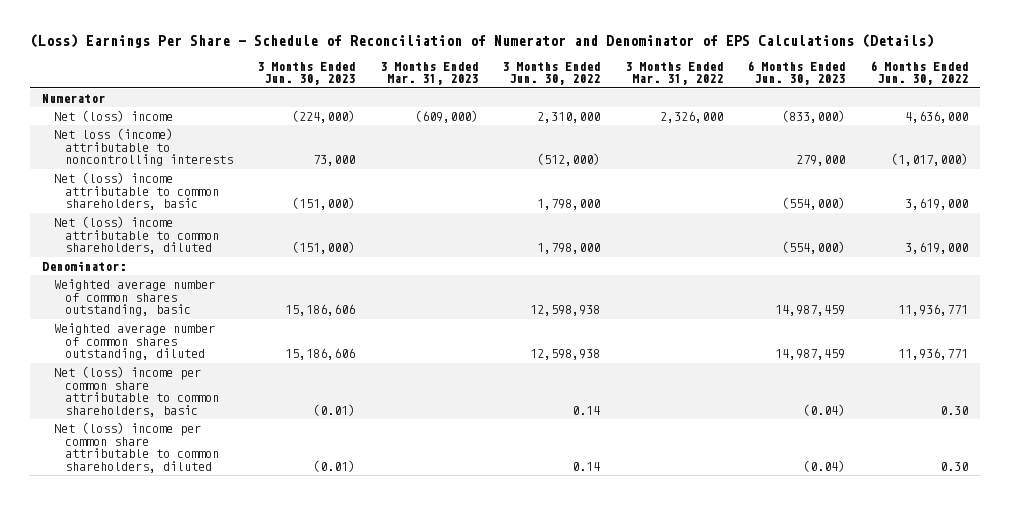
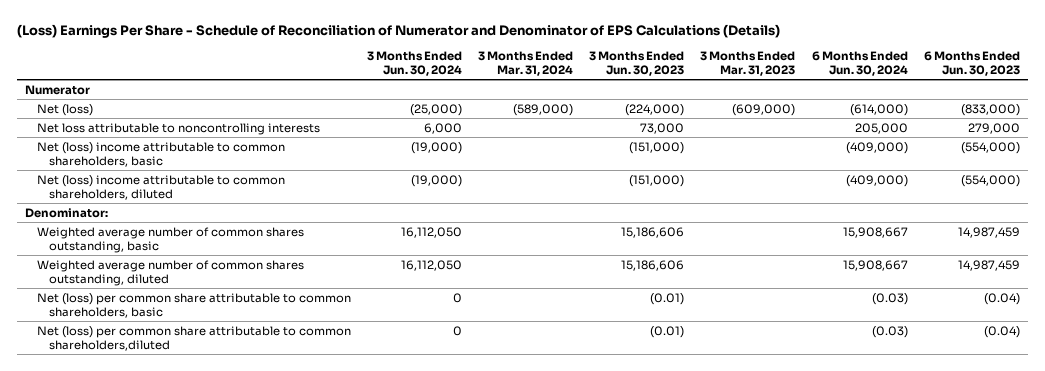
- | 3 Months Ended Jun. 30, 2023 | 3 Months Ended Mar. 31, 2023 | 3 Months Ended Jun. 30, 2022 | 3 Months Ended Mar. 31, 2022 | 6 Months Ended Jun. 30, 2023 | 6 Months Ended Jun. 30, 2022
+ | 3 Months Ended Jun. 30, 2024 | 3 Months Ended Mar. 31, 2024 | 3 Months Ended Jun. 30, 2023 | 3 Months Ended Mar. 31, 2023 | 6 Months Ended Jun. 30, 2024 | 6 Months Ended Jun. 30, 2023
- Net (loss) income | (224,000) | (609,000) | 2,310,000 | 2,326,000 | (833,000) | 4,636,000
- Net loss (income) attributable to noncontrolling interests | 73,000 | | (512,000) | | 279,000 | (1,017,000)
+ Net (loss) | (25,000) | (589,000) | (224,000) | (609,000) | (614,000) | (833,000)
+ Net loss attributable to noncontrolling interests | 6,000 | | 73,000 | | 205,000 | 279,000
- Net (loss) income per common share attributable to common shareholders, basic | (0.01) | | 0.14 | | (0.04) | 0.30
- Net (loss) income per common share attributable to common shareholders, diluted | (0.01) | | 0.14 | | (0.04) | 0.30
+ Net (loss) per common share attributable to common shareholders, basic | 0 | | (0.01) | | (0.03) | (0.04)
+ Net (loss) per common share attributable to common shareholders,diluted | 0 | | (0.01) | | (0.03) | (0.04)

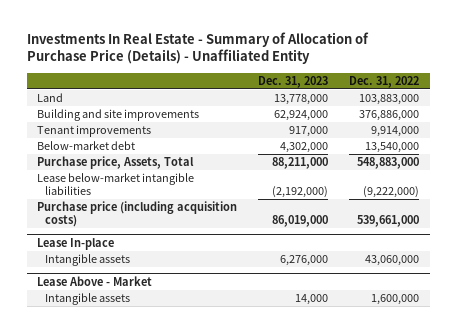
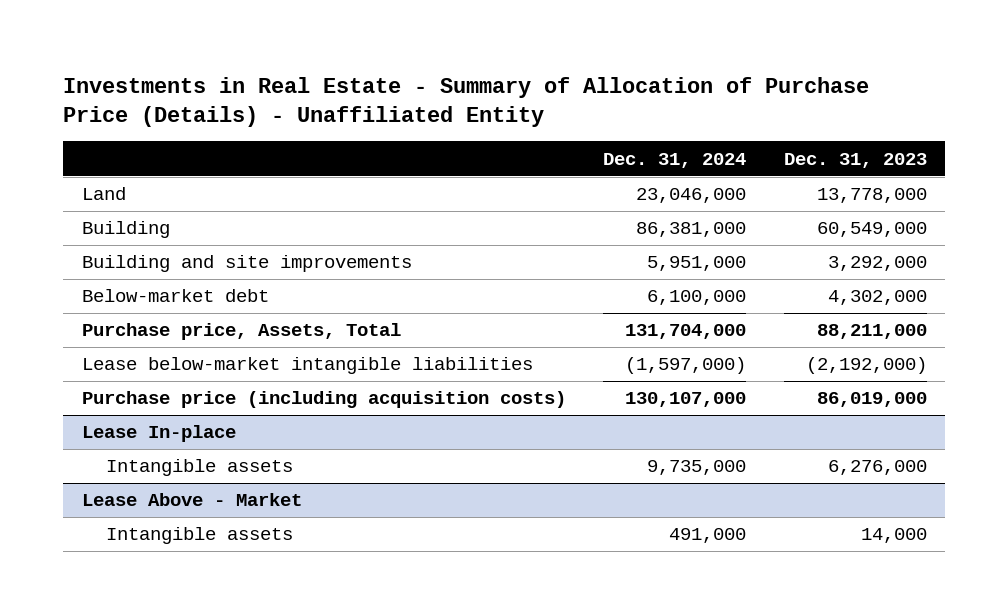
- Investments In Real Estate - Summary of Allocation of Purchase Price (Details) - Unaffiliated Entity
+ Investments in Real Estate - Summary of Allocation of Purchase Price (Details) - Unaffiliated Entity
- | Dec. 31, 2023 | Dec. 31, 2022
+ | Dec. 31, 2024 | Dec. 31, 2023
- Building and site improvements | 62,924,000 | 376,886,000
- Tenant improvements | 917,000 | 9,914,000
+ Building | 86,381,000 | 60,549,000
+ Building and site improvements | 5,951,000 | 3,292,000

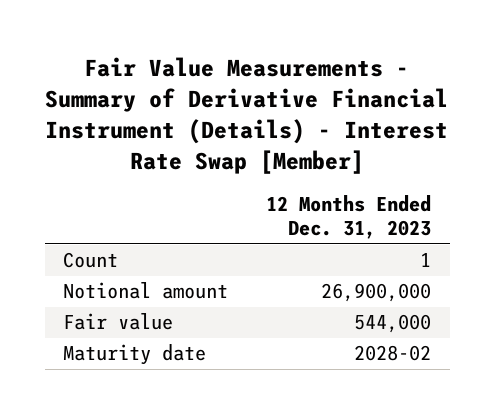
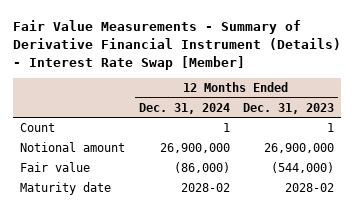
- | 12 Months Ended Dec. 31, 2023
+ | 12 Months Ended Dec. 31, 2024 | 12 Months Ended Dec. 31, 2023
- Fair value | 544,000
+ Fair value | (86,000) | (544,000)

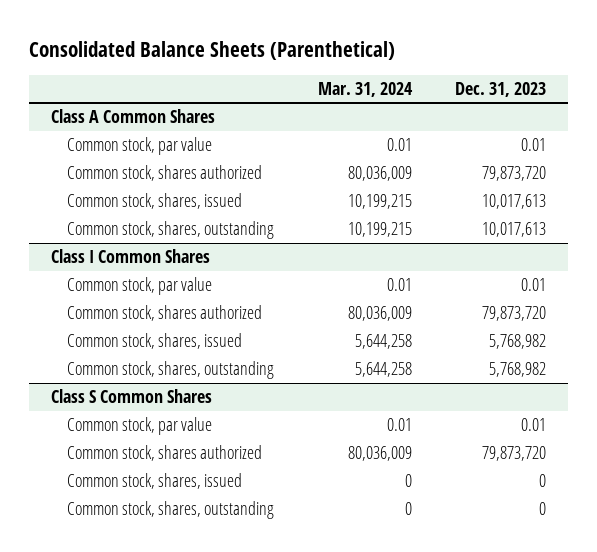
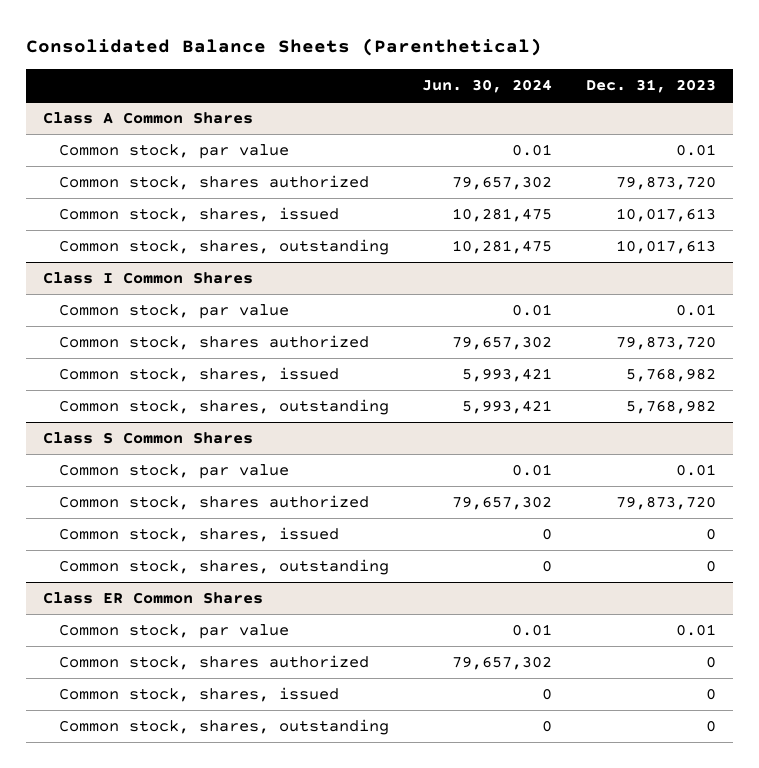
- | Mar. 31, 2024 | Dec. 31, 2023
+ | Jun. 30, 2024 | Dec. 31, 2023
+ Class ER Common Shares
+ Common stock, par value | 0.01 | 0.01
+ Common stock, shares authorized | 79,657,302 | 0
+ Common stock, shares, issued | 0 | 0
+ Common stock, shares, outstanding | 0 | 0

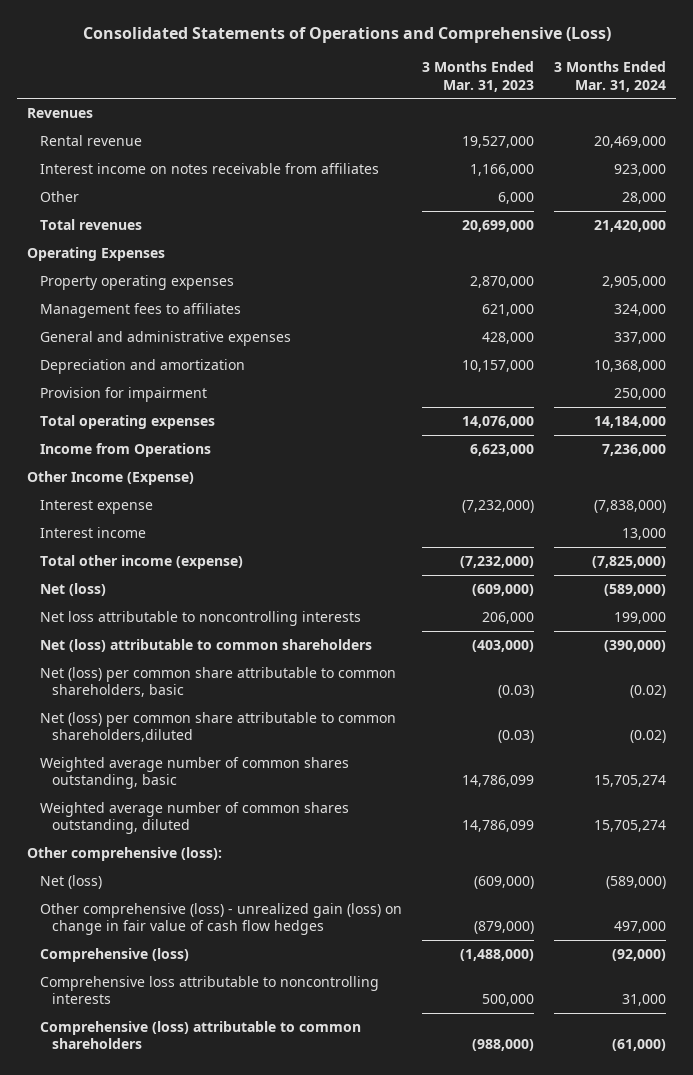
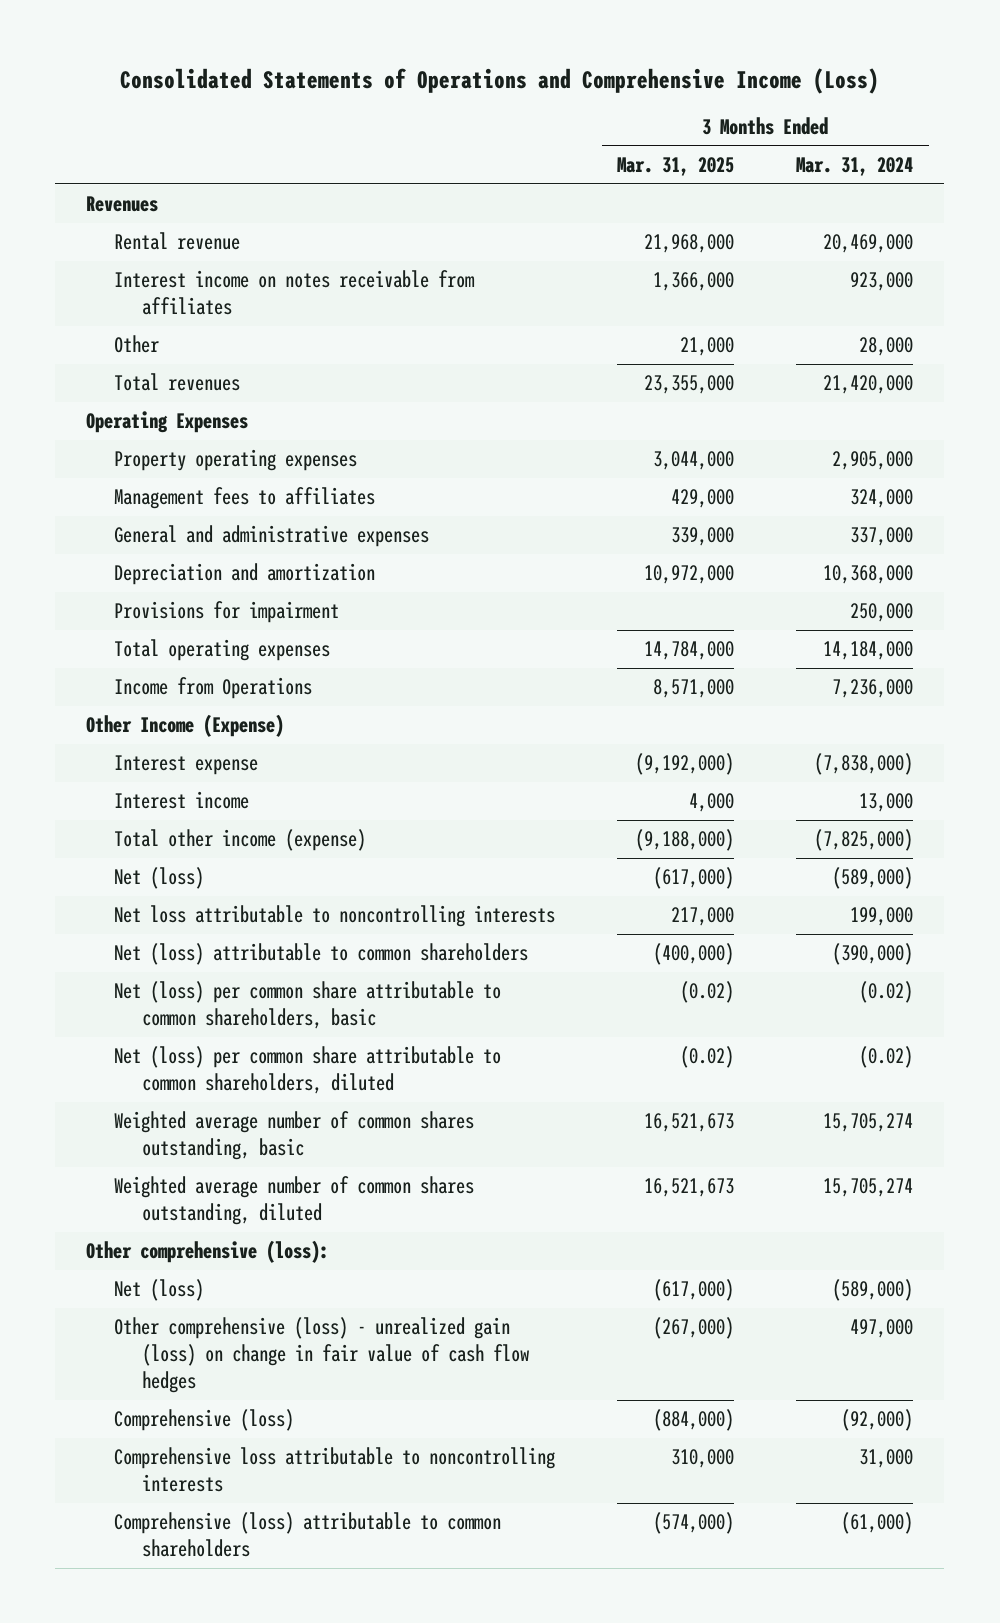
- Consolidated Statements of Operations and Comprehensive (Loss)
+ Consolidated Statements of Operations and Comprehensive Income (Loss)
- | 3 Months Ended Mar. 31, 2023 | 3 Months Ended Mar. 31, 2024
+ | 3 Months Ended Mar. 31, 2025 | 3 Months Ended Mar. 31, 2024
- Provision for impairment | | 250,000
+ Provisions for impairment | | 250,000
- Net (loss) per common share attributable to common shareholders,diluted | (0.03) | (0.02)
+ Net (loss) per common share attributable to common shareholders, diluted | (0.02) | (0.02)

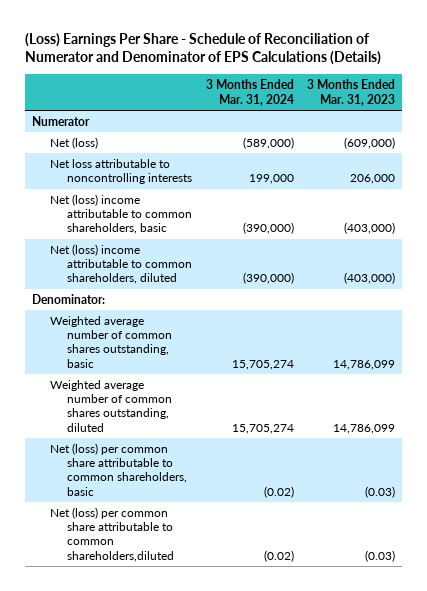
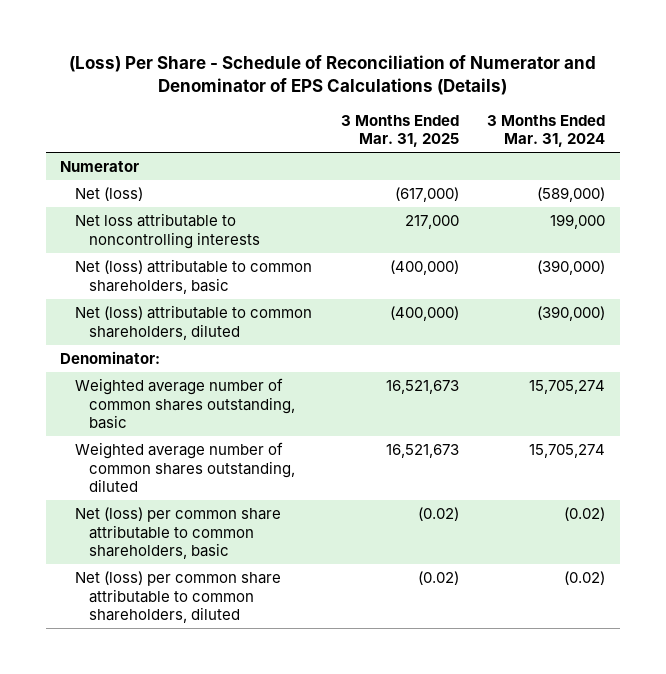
- (Loss) Earnings Per Share - Schedule of Reconciliation of Numerator and Denominator of EPS Calculations (Details)
+ (Loss) Per Share - Schedule of Reconciliation of Numerator and Denominator of EPS Calculations (Details)
- | 3 Months Ended Mar. 31, 2024 | 3 Months Ended Mar. 31, 2023
+ | 3 Months Ended Mar. 31, 2025 | 3 Months Ended Mar. 31, 2024
- Net (loss) income attributable to common shareholders, basic | (390,000) | (403,000)
- Net (loss) income attributable to common shareholders, diluted | (390,000) | (403,000)
+ Net (loss) attributable to common shareholders, basic | (400,000) | (390,000)
+ Net (loss) attributable to common shareholders, diluted | (400,000) | (390,000)
- Net (loss) per common share attributable to common shareholders,diluted | (0.02) | (0.03)
+ Net (loss) per common share attributable to common shareholders, diluted | (0.02) | (0.02)

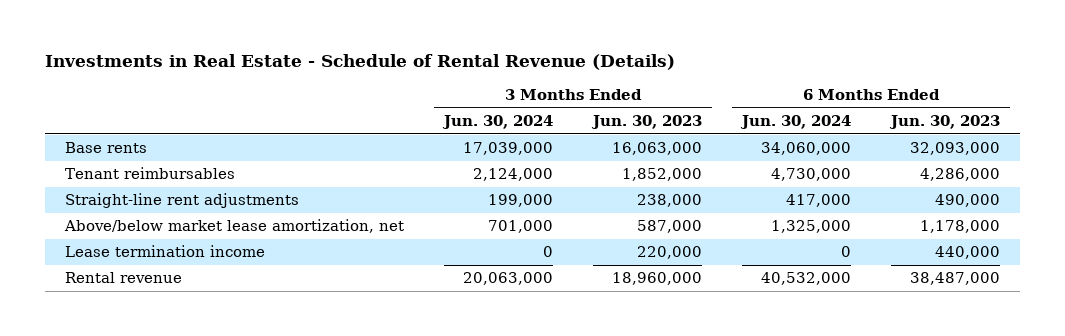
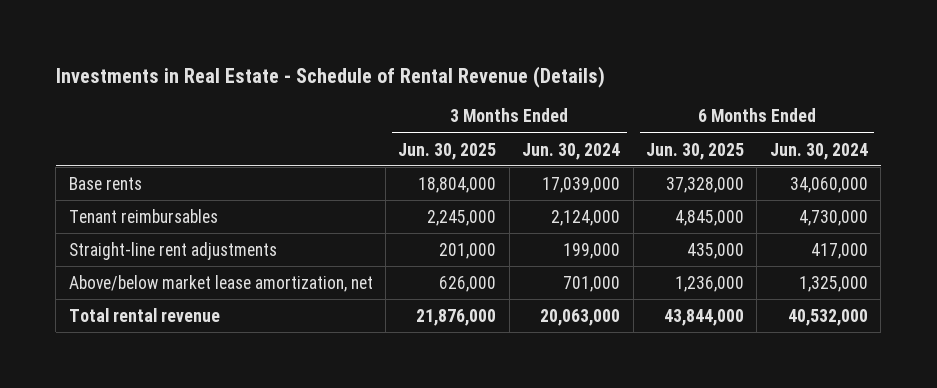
- | 3 Months Ended Jun. 30, 2024 | 3 Months Ended Jun. 30, 2023 | 6 Months Ended Jun. 30, 2024 | 6 Months Ended Jun. 30, 2023
+ | 3 Months Ended Jun. 30, 2025 | 3 Months Ended Jun. 30, 2024 | 6 Months Ended Jun. 30, 2025 | 6 Months Ended Jun. 30, 2024
- Lease termination income | 0 | 220,000 | 0 | 440,000
- Rental revenue | 20,063,000 | 18,960,000 | 40,532,000 | 38,487,000
+ Total rental revenue | 21,876,000 | 20,063,000 | 43,844,000 | 40,532,000

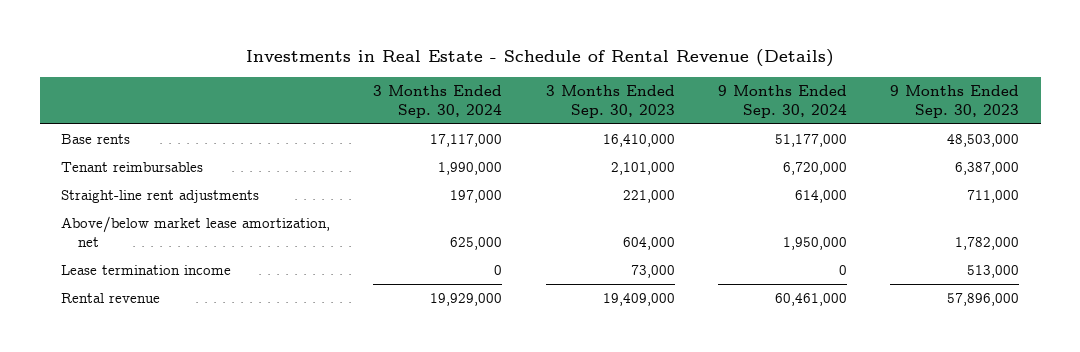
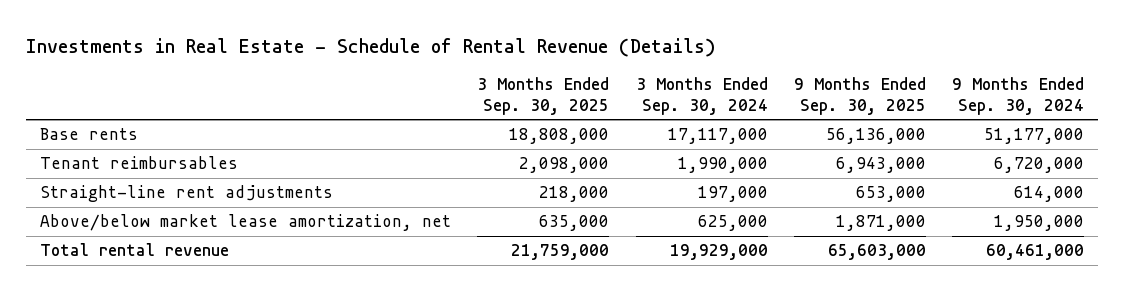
- | 3 Months Ended Sep. 30, 2024 | 3 Months Ended Sep. 30, 2023 | 9 Months Ended Sep. 30, 2024 | 9 Months Ended Sep. 30, 2023
+ | 3 Months Ended Sep. 30, 2025 | 3 Months Ended Sep. 30, 2024 | 9 Months Ended Sep. 30, 2025 | 9 Months Ended Sep. 30, 2024
- Lease termination income | 0 | 73,000 | 0 | 513,000
- Rental revenue | 19,929,000 | 19,409,000 | 60,461,000 | 57,896,000
+ Total rental revenue | 21,759,000 | 19,929,000 | 65,603,000 | 60,461,000

